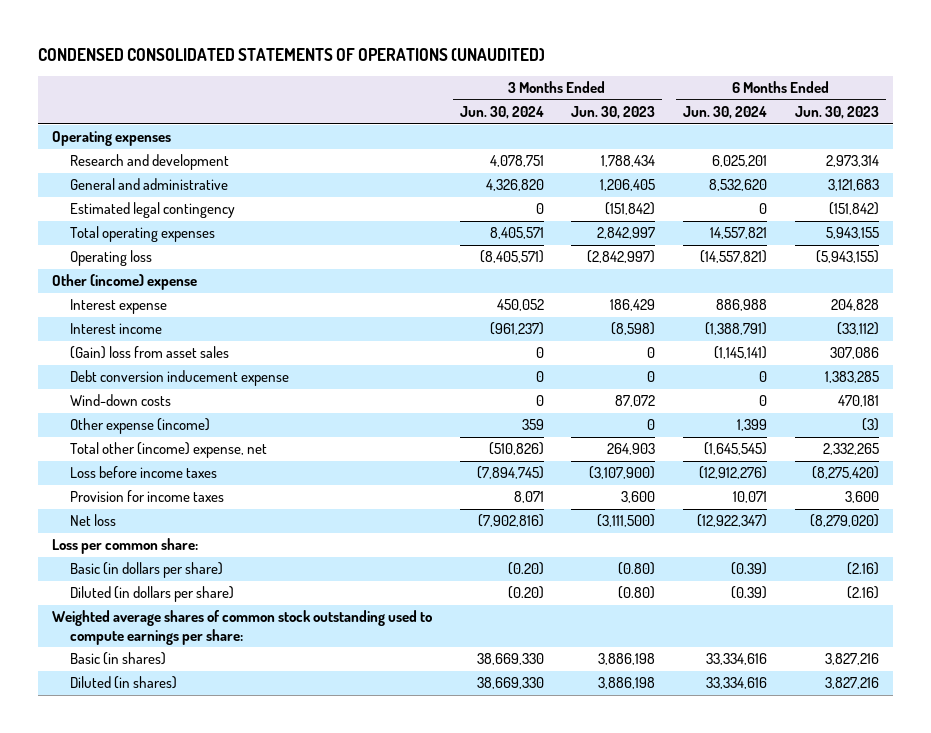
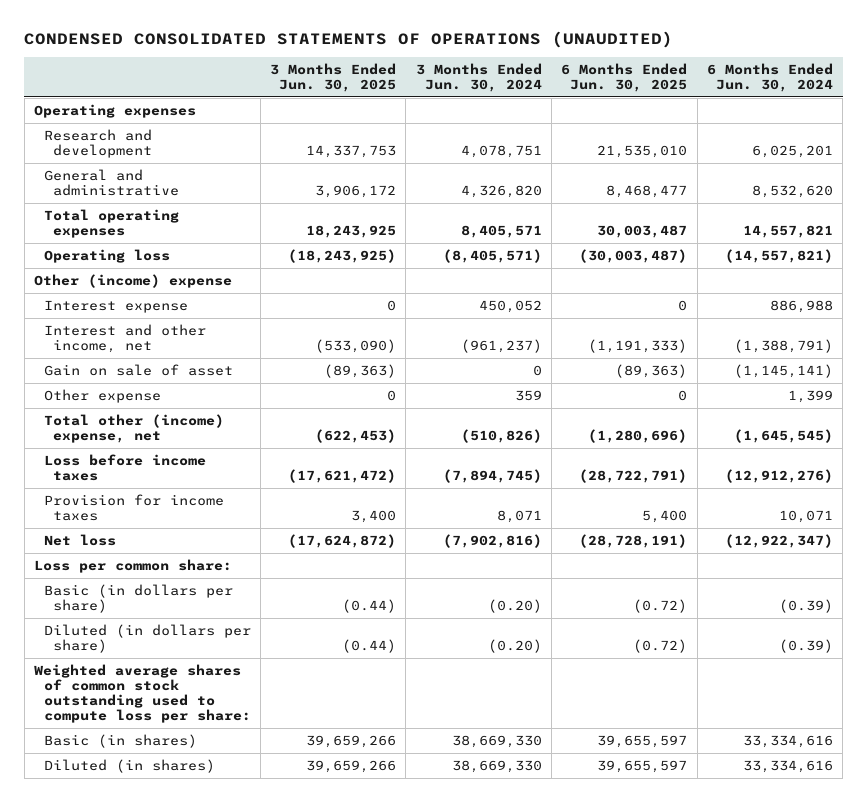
- | 3 Months Ended Jun. 30, 2024 | 3 Months Ended Jun. 30, 2023 | 6 Months Ended Jun. 30, 2024 | 6 Months Ended Jun. 30, 2023
+ | 3 Months Ended Jun. 30, 2025 | 3 Months Ended Jun. 30, 2024 | 6 Months Ended Jun. 30, 2025 | 6 Months Ended Jun. 30, 2024
- Estimated legal contingency | 0 | (151,842) | 0 | (151,842)
- Interest income | (961,237) | (8,598) | (1,388,791) | (33,112)
- (Gain) loss from asset sales | 0 | 0 | (1,145,141) | 307,086
- Debt conversion inducement expense | 0 | 0 | 0 | 1,383,285
- Wind-down costs | 0 | 87,072 | 0 | 470,181
- Other expense (income) | 359 | 0 | 1,399 | (3)
+ Interest and other income, net | (533,090) | (961,237) | (1,191,333) | (1,388,791)
+ Gain on sale of asset | (89,363) | 0 | (89,363) | (1,145,141)
+ Other expense | 0 | 359 | 0 | 1,399
- Weighted average shares of common stock outstanding used to compute earnings per share:
+ Weighted average shares of common stock outstanding used to compute loss per share:

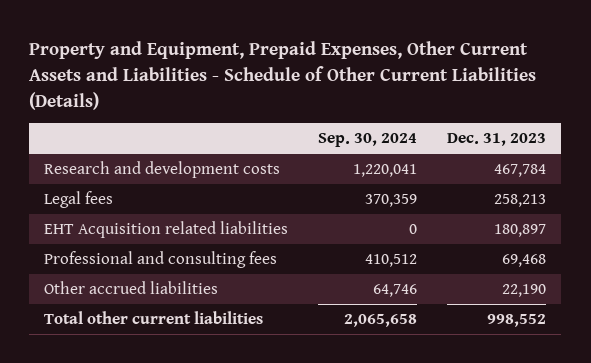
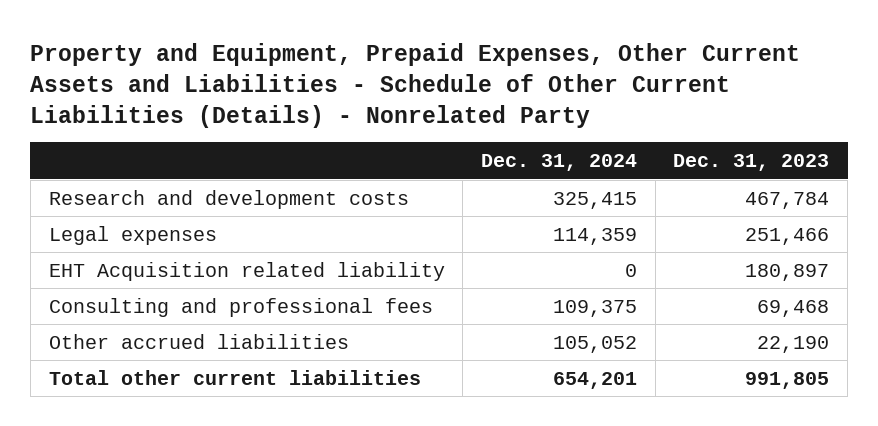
- Property and Equipment, Prepaid Expenses, Other Current Assets and Liabilities - Schedule of Other Current Liabilities (Details)
+ Property and Equipment, Prepaid Expenses, Other Current Assets and Liabilities - Schedule of Other Current Liabilities (Details) - Nonrelated Party
- | Sep. 30, 2024 | Dec. 31, 2023
+ | Dec. 31, 2024 | Dec. 31, 2023
- Legal fees | 370,359 | 258,213
- EHT Acquisition related liabilities | 0 | 180,897
- Professional and consulting fees | 410,512 | 69,468
+ Legal expenses | 114,359 | 251,466
+ EHT Acquisition related liability | 0 | 180,897
+ Consulting and professional fees | 109,375 | 69,468
- Total other current liabilities | 2,065,658 | 998,552
+ Total other current liabilities | 654,201 | 991,805

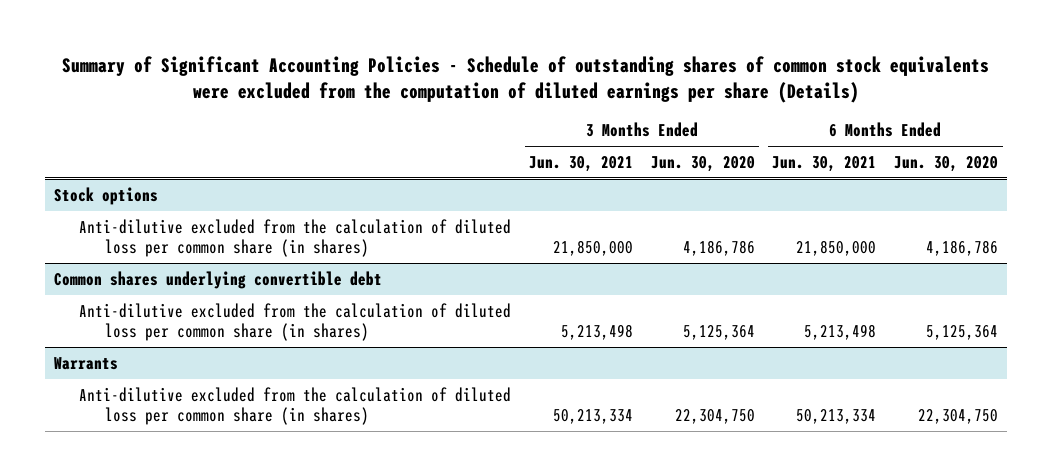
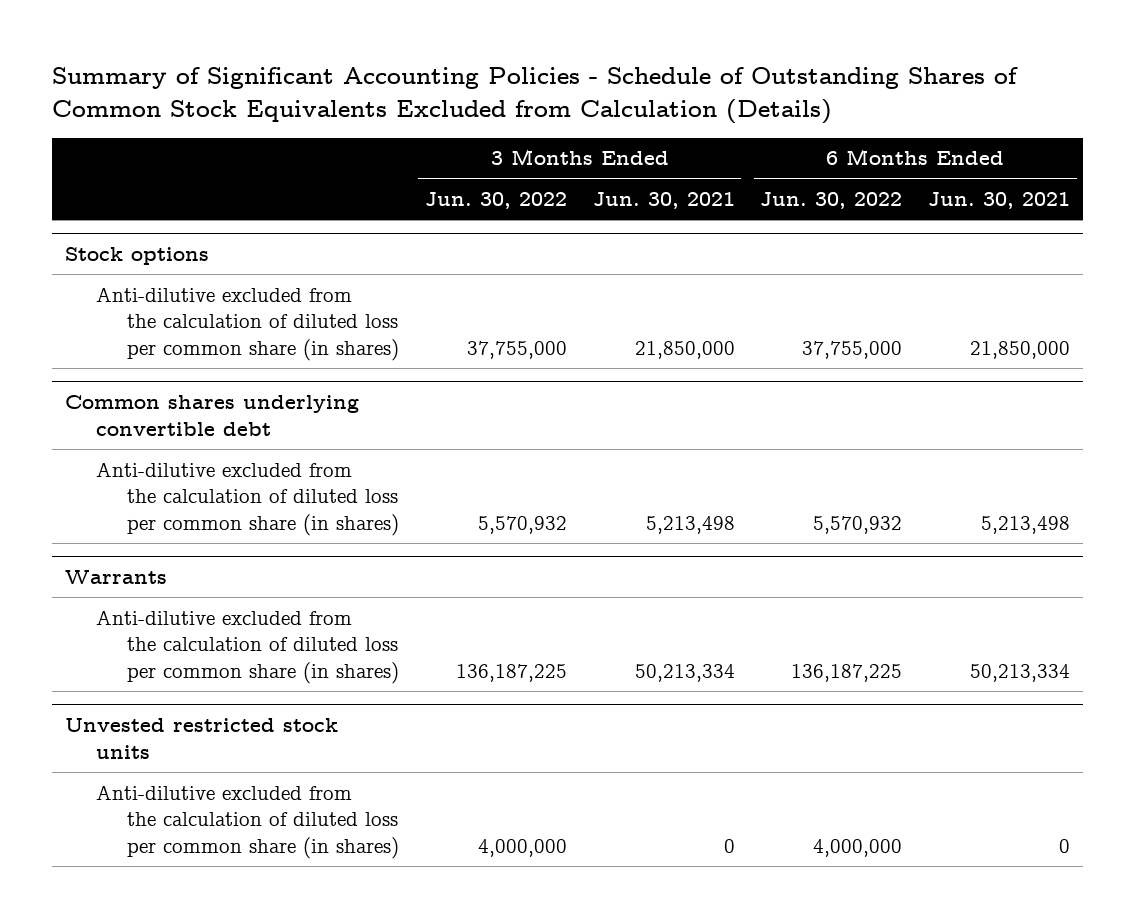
- Summary of Significant Accounting Policies - Schedule of outstanding shares of common stock equivalents were excluded from the computation of diluted earnings per share (Details)
+ Summary of Significant Accounting Policies - Schedule of Outstanding Shares of Common Stock Equivalents Excluded from Calculation (Details)
- | 3 Months Ended Jun. 30, 2021 | 3 Months Ended Jun. 30, 2020 | 6 Months Ended Jun. 30, 2021 | 6 Months Ended Jun. 30, 2020
+ | 3 Months Ended Jun. 30, 2022 | 3 Months Ended Jun. 30, 2021 | 6 Months Ended Jun. 30, 2022 | 6 Months Ended Jun. 30, 2021
+ Unvested restricted stock units
+ Anti-dilutive excluded from the calculation of diluted loss per common share (in shares) | 4,000,000 | 0 | 4,000,000 | 0

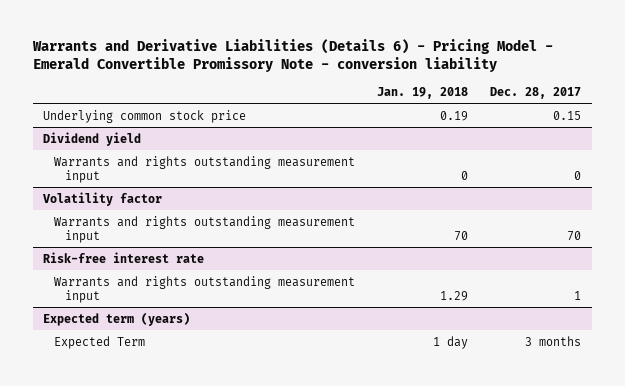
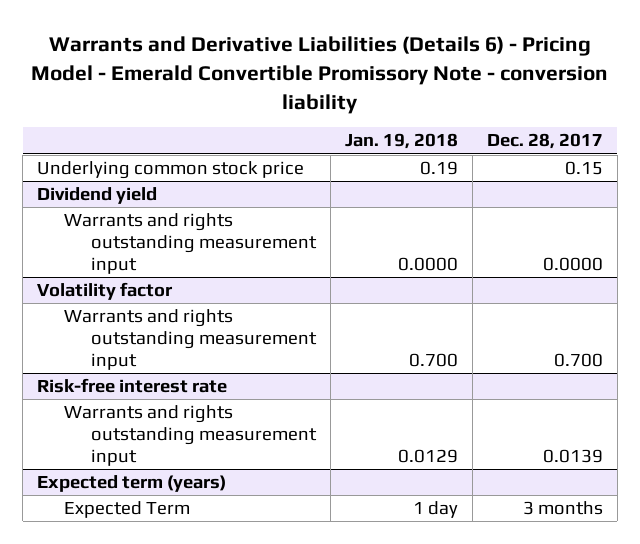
@ Dividend yield
- Warrants and rights outstanding measurement input | 0 | 0
+ Warrants and rights outstanding measurement input | 0.0000 | 0.0000
@ Volatility factor
- Warrants and rights outstanding measurement input | 70 | 70
+ Warrants and rights outstanding measurement input | 0.700 | 0.700
@ Risk-free interest rate
- Warrants and rights outstanding measurement input | 1.29 | 1
+ Warrants and rights outstanding measurement input | 0.0129 | 0.0139

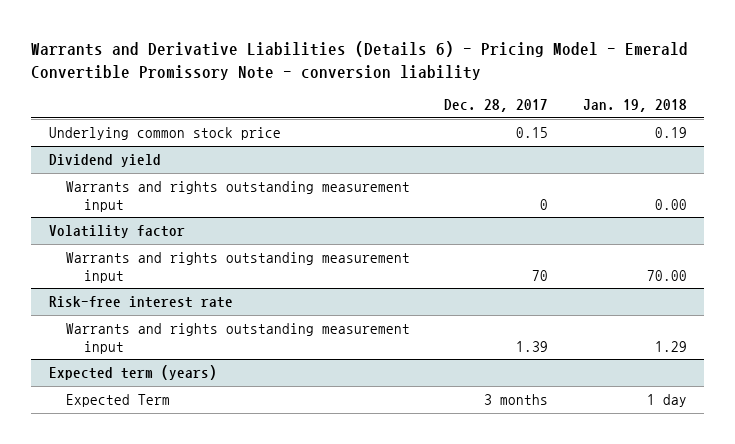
- | Jan. 19, 2018 | Dec. 28, 2017
+ | Dec. 28, 2017 | Jan. 19, 2018
@ Dividend yield
- Warrants and rights outstanding measurement input | 0.0000 | 0.0000
+ Warrants and rights outstanding measurement input | 0 | 0.00
@ Volatility factor
- Warrants and rights outstanding measurement input | 0.700 | 0.700
+ Warrants and rights outstanding measurement input | 70 | 70.00
@ Risk-free interest rate
- Warrants and rights outstanding measurement input | 0.0129 | 0.0139
+ Warrants and rights outstanding measurement input | 1.39 | 1.29

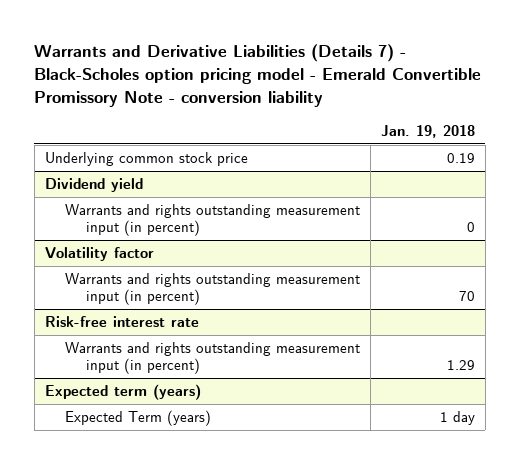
- Warrants and Derivative Liabilities (Details 6) - Pricing Model - Emerald Convertible Promissory Note - conversion liability
+ Warrants and Derivative Liabilities (Details 7) - Black-Scholes option pricing model - Emerald Convertible Promissory Note - conversion liability
- | Dec. 28, 2017 | Jan. 19, 2018
+ | Jan. 19, 2018
@ Dividend yield
- Warrants and rights outstanding measurement input | 0 | 0.00
+ Warrants and rights outstanding measurement input (in percent) | 0
@ Volatility factor
- Warrants and rights outstanding measurement input | 70 | 70.00
+ Warrants and rights outstanding measurement input (in percent) | 70
@ Risk-free interest rate
- Warrants and rights outstanding measurement input | 1.39 | 1.29
+ Warrants and rights outstanding measurement input (in percent) | 1.29
@ Expected term (years)
- Expected Term | 3 months | 1 day
+ Expected Term (years) | 1 day

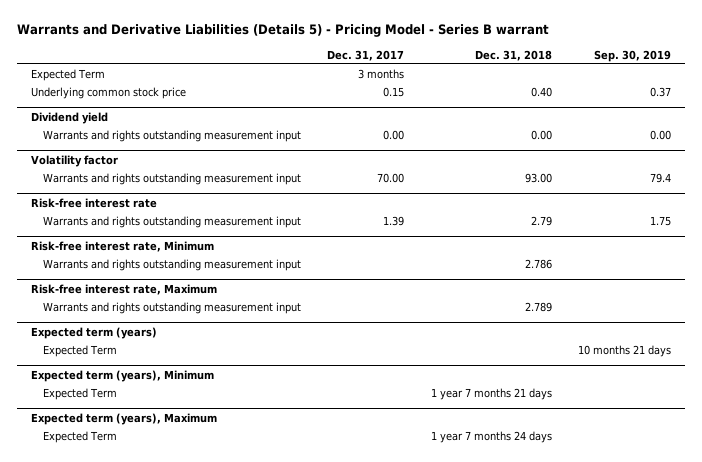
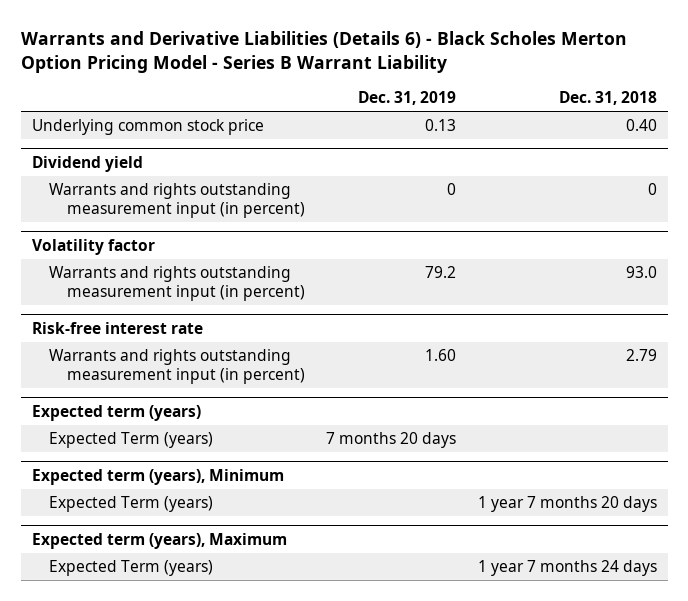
- Warrants and Derivative Liabilities (Details 5) - Pricing Model - Series B warrant
+ Warrants and Derivative Liabilities (Details 6) - Black Scholes Merton Option Pricing Model - Series B Warrant Liability
- | Dec. 31, 2017 | Dec. 31, 2018 | Sep. 30, 2019
+ | Dec. 31, 2019 | Dec. 31, 2018
- Expected Term | 3 months | |
@ Dividend yield
- Warrants and rights outstanding measurement input | 0.00 | 0.00 | 0.00
+ Warrants and rights outstanding measurement input (in percent) | 0 | 0
@ Volatility factor
- Warrants and rights outstanding measurement input | 70.00 | 93.00 | 79.4
+ Warrants and rights outstanding measurement input (in percent) | 79.2 | 93.0
@ Risk-free interest rate
- Warrants and rights outstanding measurement input | 1.39 | 2.79 | 1.75
- Risk-free interest rate, Minimum
- Warrants and rights outstanding measurement input | | 2.786 |
- Risk-free interest rate, Maximum
- Warrants and rights outstanding measurement input | | 2.789 |
@ Risk-free interest rate
+ Warrants and rights outstanding measurement input (in percent) | 1.60 | 2.79
@ Expected term (years)
- Expected Term | | | 10 months 21 days
+ Expected Term (years) | 7 months 20 days |
@ Expected term (years), Minimum
- Expected Term | | 1 year 7 months 21 days |
+ Expected Term (years) | | 1 year 7 months 20 days
@ Expected term (years), Maximum
- Expected Term | | 1 year 7 months 24 days |
+ Expected Term (years) | | 1 year 7 months 24 days

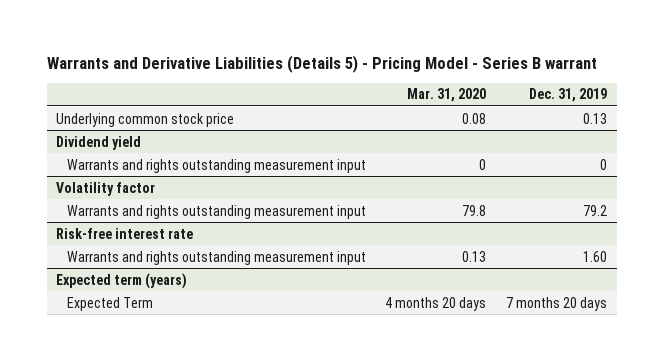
- Warrants and Derivative Liabilities (Details 6) - Black Scholes Merton Option Pricing Model - Series B Warrant Liability
+ Warrants and Derivative Liabilities (Details 5) - Pricing Model - Series B warrant
- | Dec. 31, 2019 | Dec. 31, 2018
+ | Mar. 31, 2020 | Dec. 31, 2019
@ Dividend yield
- Warrants and rights outstanding measurement input (in percent) | 0 | 0
+ Warrants and rights outstanding measurement input | 0 | 0
@ Volatility factor
- Warrants and rights outstanding measurement input (in percent) | 79.2 | 93.0
+ Warrants and rights outstanding measurement input | 79.8 | 79.2
@ Risk-free interest rate
- Warrants and rights outstanding measurement input (in percent) | 1.60 | 2.79
+ Warrants and rights outstanding measurement input | 0.13 | 1.60
@ Expected term (years)
- Expected Term (years) | 7 months 20 days |
- Expected term (years), Minimum
- Expected Term (years) | | 1 year 7 months 20 days
- Expected term (years), Maximum
- Expected Term (years) | | 1 year 7 months 24 days
@ Expected term (years)
+ Expected Term | 4 months 20 days | 7 months 20 days

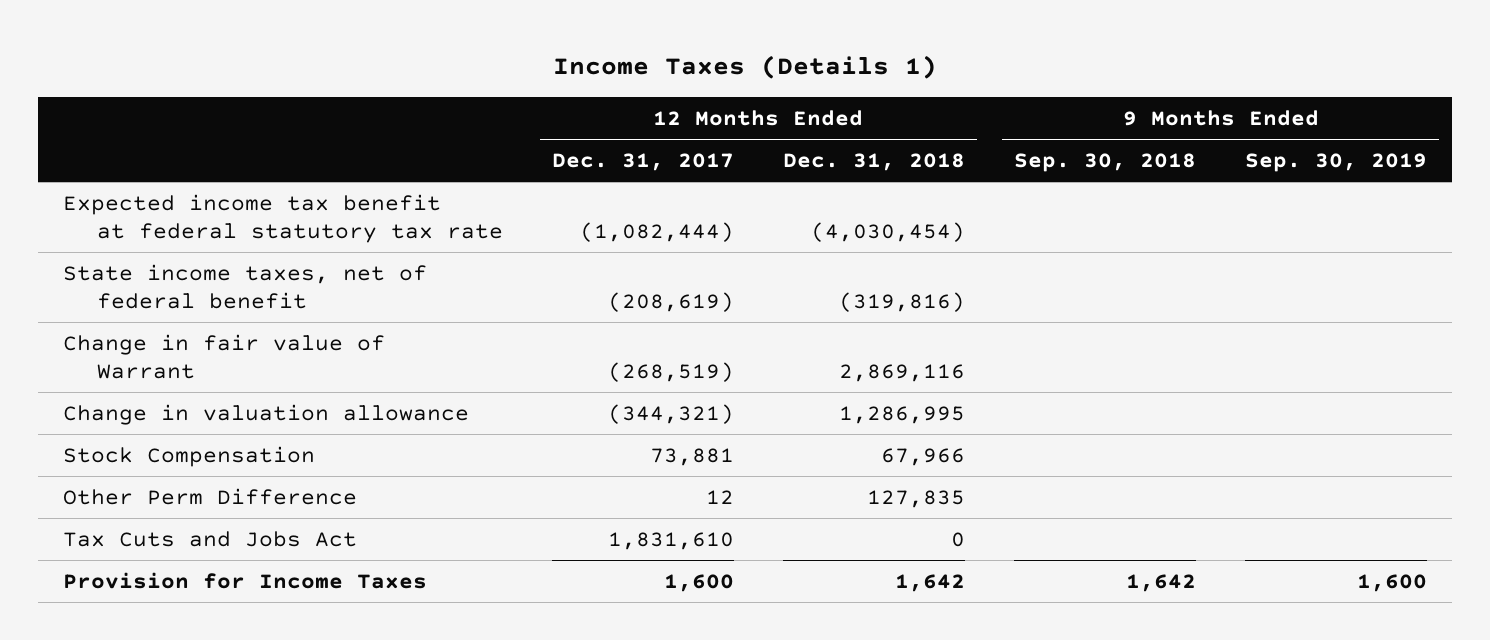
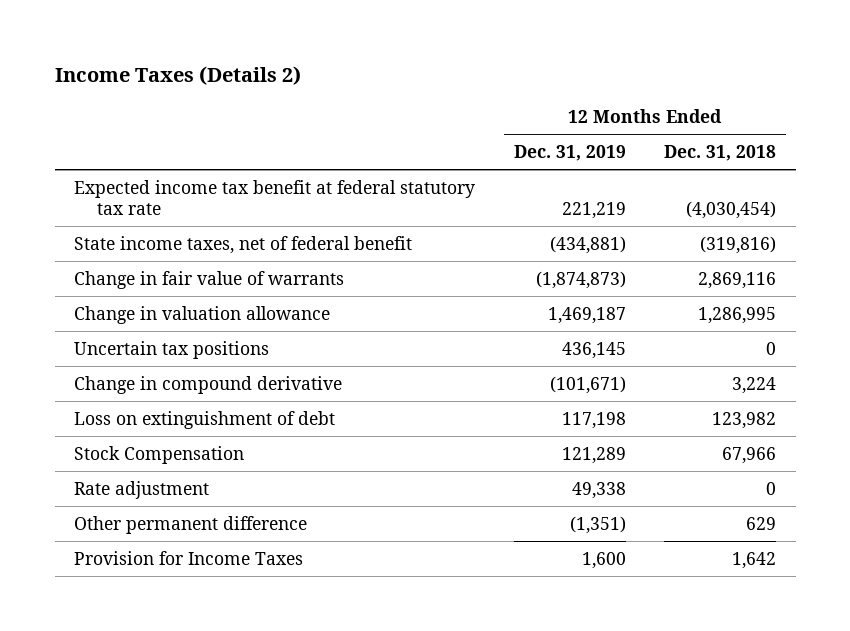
- Income Taxes (Details 1)
+ Income Taxes (Details 2)
- | 12 Months Ended Dec. 31, 2017 | 12 Months Ended Dec. 31, 2018 | 9 Months Ended Sep. 30, 2018 | 9 Months Ended Sep. 30, 2019
+ | 12 Months Ended Dec. 31, 2019 | 12 Months Ended Dec. 31, 2018
- Change in fair value of Warrant | (268,519) | 2,869,116 | |
+ Change in fair value of warrants | (1,874,873) | 2,869,116
+ Uncertain tax positions | 436,145 | 0
+ Change in compound derivative | (101,671) | 3,224
+ Loss on extinguishment of debt | 117,198 | 123,982
- Other Perm Difference | 12 | 127,835 | |
- Tax Cuts and Jobs Act | 1,831,610 | 0 | |
+ Rate adjustment | 49,338 | 0
+ Other permanent difference | (1,351) | 629

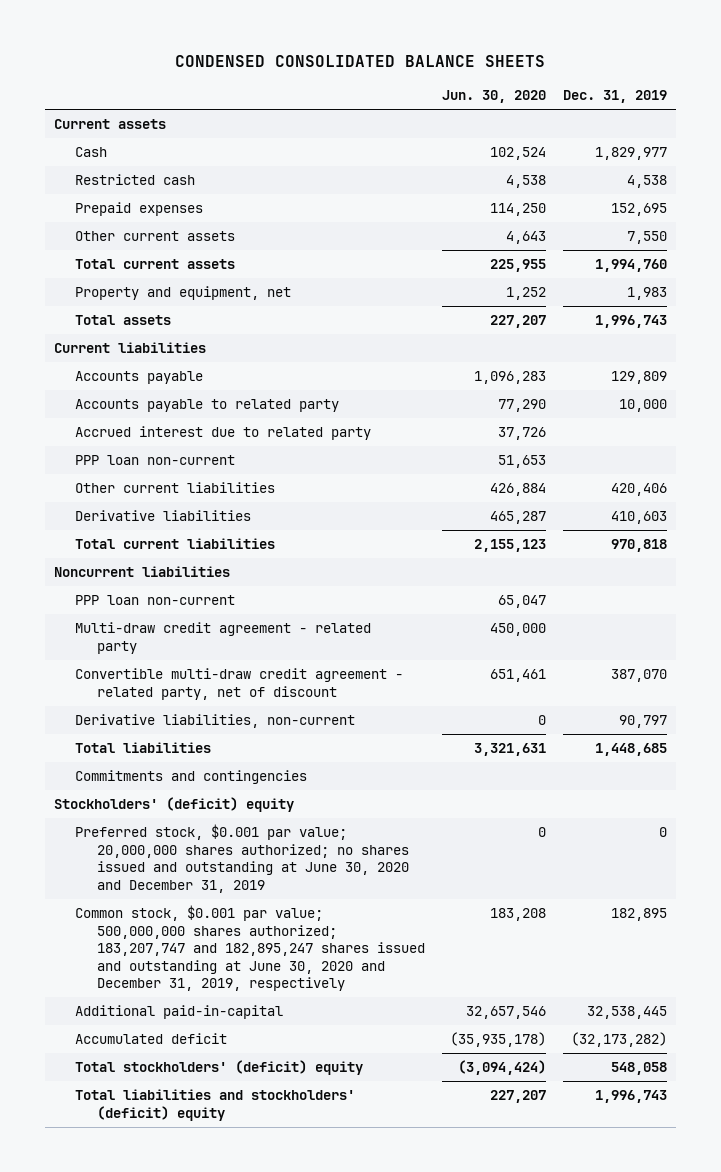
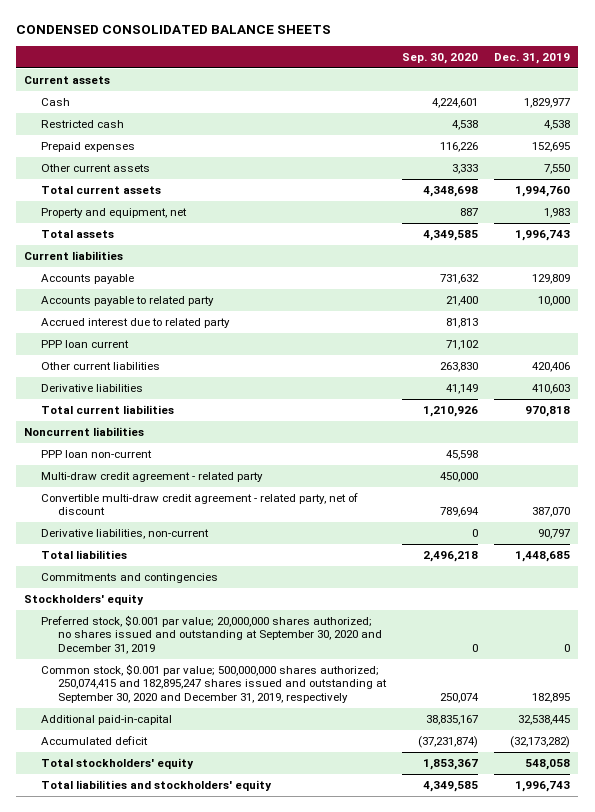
- | Jun. 30, 2020 | Dec. 31, 2019
+ | Sep. 30, 2020 | Dec. 31, 2019
- PPP loan non-current | 51,653 |
+ PPP loan current | 71,102 |
- Stockholders' (deficit) equity
- Preferred stock, $0.001 par value; 20,000,000 shares authorized; no shares issued and outstanding at June 30, 2020 and December 31, 2019 | 0 | 0
- Common stock, $0.001 par value; 500,000,000 shares authorized; 183,207,747 and 182,895,247 shares issued and outstanding at June 30, 2020 and December 31, 2019, respectively | 183,208 | 182,895
+ Stockholders' equity
+ Preferred stock, $0.001 par value; 20,000,000 shares authorized; no shares issued and outstanding at September 30, 2020 and December 31, 2019 | 0 | 0
+ Common stock, $0.001 par value; 500,000,000 shares authorized; 250,074,415 and 182,895,247 shares issued and outstanding at September 30, 2020 and December 31, 2019, respectively | 250,074 | 182,895
- Total stockholders' (deficit) equity | (3,094,424) | 548,058
- Total liabilities and stockholders' (deficit) equity | 227,207 | 1,996,743
+ Total stockholders' equity | 1,853,367 | 548,058
+ Total liabilities and stockholders' equity | 4,349,585 | 1,996,743

